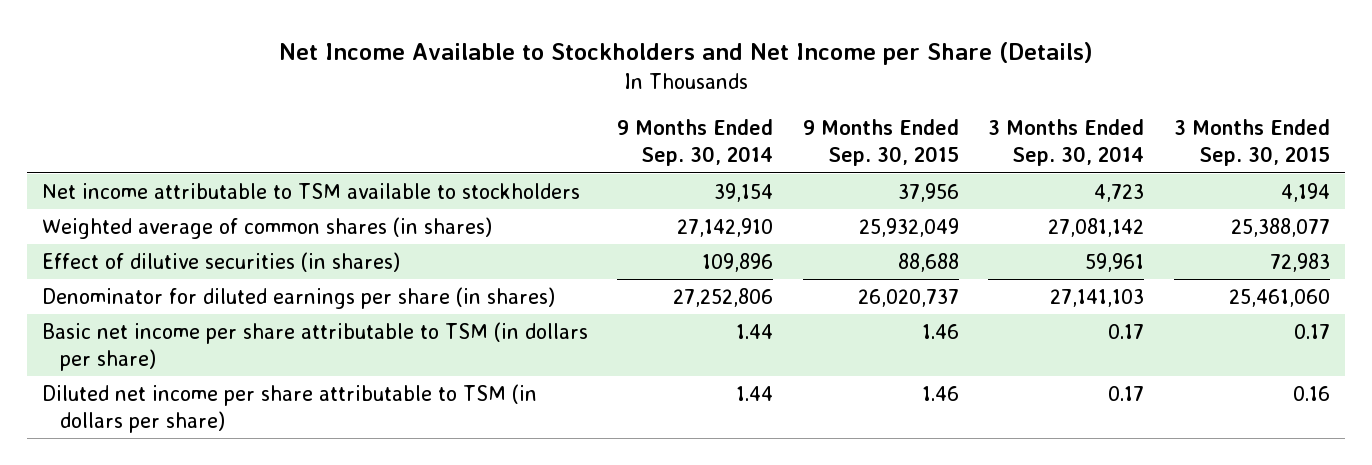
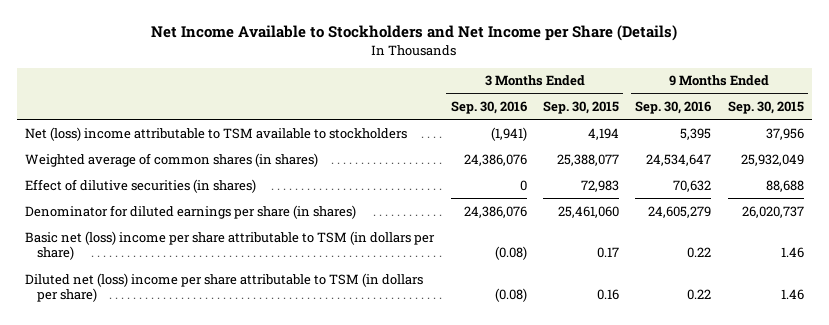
- | 9 Months Ended Sep. 30, 2014 | 9 Months Ended Sep. 30, 2015 | 3 Months Ended Sep. 30, 2014 | 3 Months Ended Sep. 30, 2015
+ | 3 Months Ended Sep. 30, 2016 | 3 Months Ended Sep. 30, 2015 | 9 Months Ended Sep. 30, 2016 | 9 Months Ended Sep. 30, 2015
- Net income attributable to TSM available to stockholders | 39,154 | 37,956 | 4,723 | 4,194
+ Net (loss) income attributable to TSM available to stockholders | (1,941) | 4,194 | 5,395 | 37,956
- Basic net income per share attributable to TSM (in dollars per share) | 1.44 | 1.46 | 0.17 | 0.17
- Diluted net income per share attributable to TSM (in dollars per share) | 1.44 | 1.46 | 0.17 | 0.16
+ Basic net (loss) income per share attributable to TSM (in dollars per share) | (0.08) | 0.17 | 0.22 | 1.46
+ Diluted net (loss) income per share attributable to TSM (in dollars per share) | (0.08) | 0.16 | 0.22 | 1.46

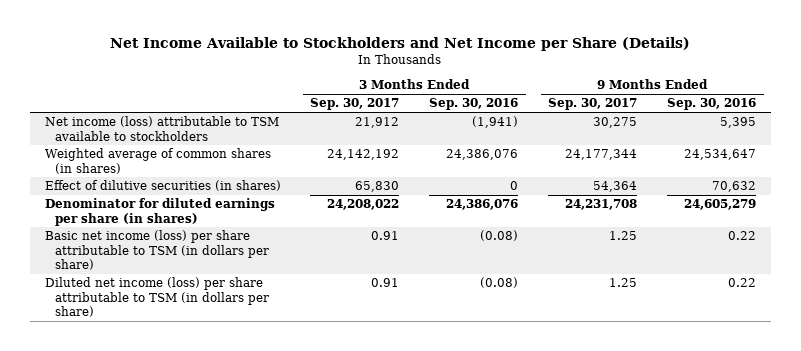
- | 3 Months Ended Sep. 30, 2016 | 3 Months Ended Sep. 30, 2015 | 9 Months Ended Sep. 30, 2016 | 9 Months Ended Sep. 30, 2015
+ | 3 Months Ended Sep. 30, 2017 | 3 Months Ended Sep. 30, 2016 | 9 Months Ended Sep. 30, 2017 | 9 Months Ended Sep. 30, 2016
- Net (loss) income attributable to TSM available to stockholders | (1,941) | 4,194 | 5,395 | 37,956
+ Net income (loss) attributable to TSM available to stockholders | 21,912 | (1,941) | 30,275 | 5,395
- Basic net (loss) income per share attributable to TSM (in dollars per share) | (0.08) | 0.17 | 0.22 | 1.46
- Diluted net (loss) income per share attributable to TSM (in dollars per share) | (0.08) | 0.16 | 0.22 | 1.46
+ Basic net income (loss) per share attributable to TSM (in dollars per share) | 0.91 | (0.08) | 1.25 | 0.22
+ Diluted net income (loss) per share attributable to TSM (in dollars per share) | 0.91 | (0.08) | 1.25 | 0.22

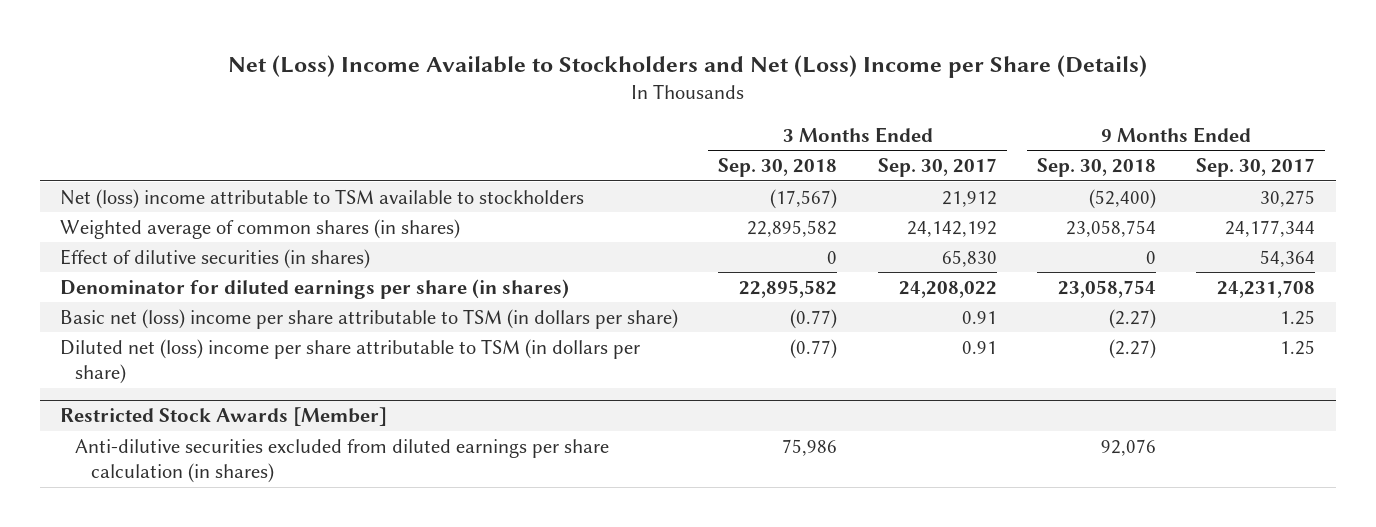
- Net Income Available to Stockholders and Net Income per Share (Details)
+ Net (Loss) Income Available to Stockholders and Net (Loss) Income per Share (Details)
- | 3 Months Ended Sep. 30, 2017 | 3 Months Ended Sep. 30, 2016 | 9 Months Ended Sep. 30, 2017 | 9 Months Ended Sep. 30, 2016
+ | 3 Months Ended Sep. 30, 2018 | 3 Months Ended Sep. 30, 2017 | 9 Months Ended Sep. 30, 2018 | 9 Months Ended Sep. 30, 2017
- Net income (loss) attributable to TSM available to stockholders | 21,912 | (1,941) | 30,275 | 5,395
+ Net (loss) income attributable to TSM available to stockholders | (17,567) | 21,912 | (52,400) | 30,275
- Basic net income (loss) per share attributable to TSM (in dollars per share) | 0.91 | (0.08) | 1.25 | 0.22
- Diluted net income (loss) per share attributable to TSM (in dollars per share) | 0.91 | (0.08) | 1.25 | 0.22
+ Basic net (loss) income per share attributable to TSM (in dollars per share) | (0.77) | 0.91 | (2.27) | 1.25
+ Diluted net (loss) income per share attributable to TSM (in dollars per share) | (0.77) | 0.91 | (2.27) | 1.25
+ Restricted Stock Awards [Member]
+ Anti-dilutive securities excluded from diluted earnings per share calculation (in shares) | 75,986 | | 92,076 |

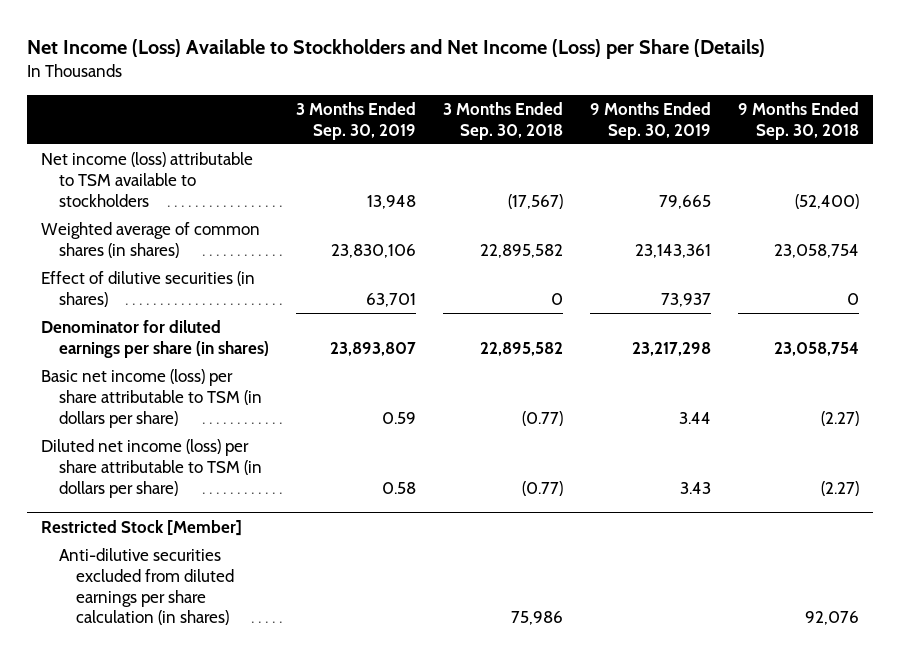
- Net (Loss) Income Available to Stockholders and Net (Loss) Income per Share (Details)
+ Net Income (Loss) Available to Stockholders and Net Income (Loss) per Share (Details)
- | 3 Months Ended Sep. 30, 2018 | 3 Months Ended Sep. 30, 2017 | 9 Months Ended Sep. 30, 2018 | 9 Months Ended Sep. 30, 2017
+ | 3 Months Ended Sep. 30, 2019 | 3 Months Ended Sep. 30, 2018 | 9 Months Ended Sep. 30, 2019 | 9 Months Ended Sep. 30, 2018
- Net (loss) income attributable to TSM available to stockholders | (17,567) | 21,912 | (52,400) | 30,275
+ Net income (loss) attributable to TSM available to stockholders | 13,948 | (17,567) | 79,665 | (52,400)
- Basic net (loss) income per share attributable to TSM (in dollars per share) | (0.77) | 0.91 | (2.27) | 1.25
- Diluted net (loss) income per share attributable to TSM (in dollars per share) | (0.77) | 0.91 | (2.27) | 1.25
- Restricted Stock Awards [Member]
+ Basic net income (loss) per share attributable to TSM (in dollars per share) | 0.59 | (0.77) | 3.44 | (2.27)
+ Diluted net income (loss) per share attributable to TSM (in dollars per share) | 0.58 | (0.77) | 3.43 | (2.27)
+ Restricted Stock [Member]

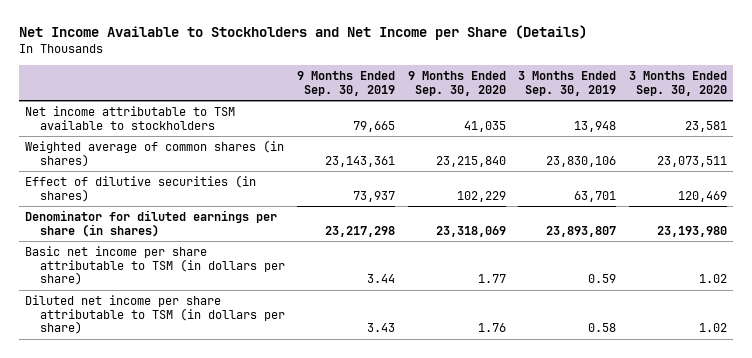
- Net Income (Loss) Available to Stockholders and Net Income (Loss) per Share (Details)
+ Net Income Available to Stockholders and Net Income per Share (Details)
- | 3 Months Ended Sep. 30, 2019 | 3 Months Ended Sep. 30, 2018 | 9 Months Ended Sep. 30, 2019 | 9 Months Ended Sep. 30, 2018
+ | 9 Months Ended Sep. 30, 2019 | 9 Months Ended Sep. 30, 2020 | 3 Months Ended Sep. 30, 2019 | 3 Months Ended Sep. 30, 2020
- Net income (loss) attributable to TSM available to stockholders | 13,948 | (17,567) | 79,665 | (52,400)
+ Net income attributable to TSM available to stockholders | 79,665 | 41,035 | 13,948 | 23,581
- Basic net income (loss) per share attributable to TSM (in dollars per share) | 0.59 | (0.77) | 3.44 | (2.27)
- Diluted net income (loss) per share attributable to TSM (in dollars per share) | 0.58 | (0.77) | 3.43 | (2.27)
- Restricted Stock [Member]
- Anti-dilutive securities excluded from diluted earnings per share calculation (in shares) | | 75,986 | | 92,076
+ Basic net income per share attributable to TSM (in dollars per share) | 3.44 | 1.77 | 0.59 | 1.02
+ Diluted net income per share attributable to TSM (in dollars per share) | 3.43 | 1.76 | 0.58 | 1.02

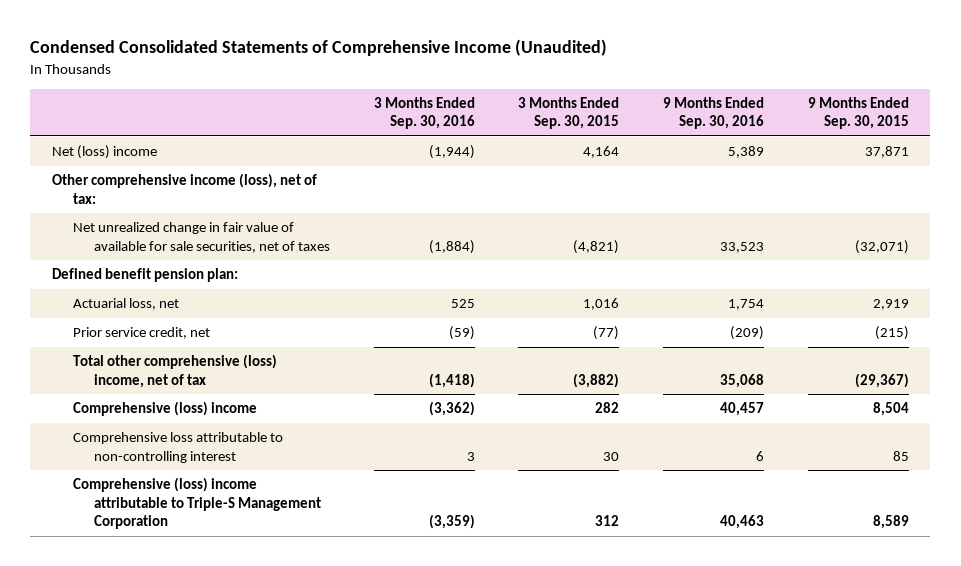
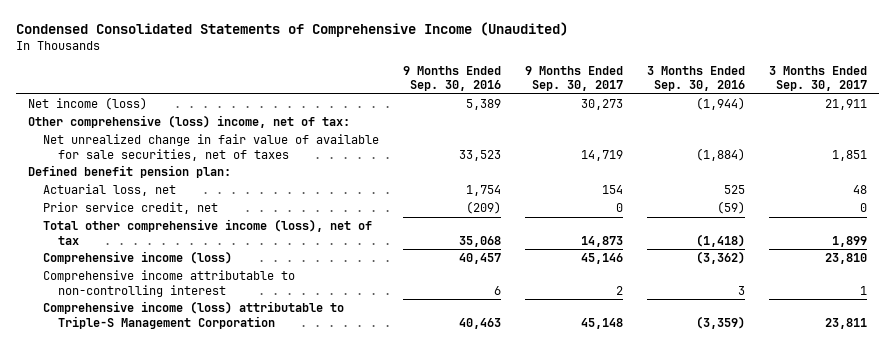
- | 3 Months Ended Sep. 30, 2016 | 3 Months Ended Sep. 30, 2015 | 9 Months Ended Sep. 30, 2016 | 9 Months Ended Sep. 30, 2015
+ | 9 Months Ended Sep. 30, 2016 | 9 Months Ended Sep. 30, 2017 | 3 Months Ended Sep. 30, 2016 | 3 Months Ended Sep. 30, 2017
- Net (loss) income | (1,944) | 4,164 | 5,389 | 37,871
- Other comprehensive income (loss), net of tax:
+ Net income (loss) | 5,389 | 30,273 | (1,944) | 21,911
+ Other comprehensive (loss) income, net of tax:
- Total other comprehensive (loss) income, net of tax | (1,418) | (3,882) | 35,068 | (29,367)
- Comprehensive (loss) income | (3,362) | 282 | 40,457 | 8,504
- Comprehensive loss attributable to non-controlling interest | 3 | 30 | 6 | 85
- Comprehensive (loss) income attributable to Triple-S Management Corporation | (3,359) | 312 | 40,463 | 8,589
+ Total other comprehensive income (loss), net of tax | 35,068 | 14,873 | (1,418) | 1,899
+ Comprehensive income (loss) | 40,457 | 45,146 | (3,362) | 23,810
+ Comprehensive income attributable to non-controlling interest | 6 | 2 | 3 | 1
+ Comprehensive income (loss) attributable to Triple-S Management Corporation | 40,463 | 45,148 | (3,359) | 23,811

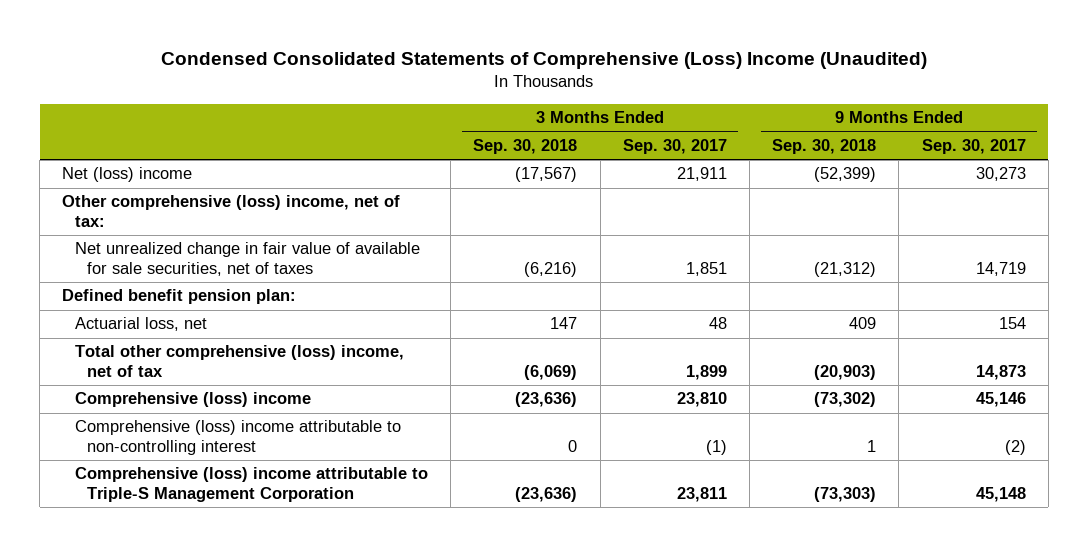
- Condensed Consolidated Statements of Comprehensive Income (Unaudited)
+ Condensed Consolidated Statements of Comprehensive (Loss) Income (Unaudited)
- | 9 Months Ended Sep. 30, 2016 | 9 Months Ended Sep. 30, 2017 | 3 Months Ended Sep. 30, 2016 | 3 Months Ended Sep. 30, 2017
+ | 3 Months Ended Sep. 30, 2018 | 3 Months Ended Sep. 30, 2017 | 9 Months Ended Sep. 30, 2018 | 9 Months Ended Sep. 30, 2017
- Net income (loss) | 5,389 | 30,273 | (1,944) | 21,911
+ Net (loss) income | (17,567) | 21,911 | (52,399) | 30,273
- Prior service credit, net | (209) | 0 | (59) | 0
- Total other comprehensive income (loss), net of tax | 35,068 | 14,873 | (1,418) | 1,899
- Comprehensive income (loss) | 40,457 | 45,146 | (3,362) | 23,810
- Comprehensive income attributable to non-controlling interest | 6 | 2 | 3 | 1
- Comprehensive income (loss) attributable to Triple-S Management Corporation | 40,463 | 45,148 | (3,359) | 23,811
+ Total other comprehensive (loss) income, net of tax | (6,069) | 1,899 | (20,903) | 14,873
+ Comprehensive (loss) income | (23,636) | 23,810 | (73,302) | 45,146
+ Comprehensive (loss) income attributable to non-controlling interest | 0 | (1) | 1 | (2)
+ Comprehensive (loss) income attributable to Triple-S Management Corporation | (23,636) | 23,811 | (73,303) | 45,148

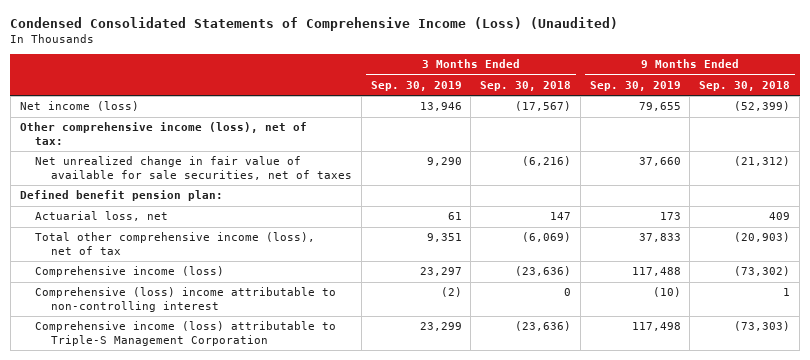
- Condensed Consolidated Statements of Comprehensive (Loss) Income (Unaudited)
+ Condensed Consolidated Statements of Comprehensive Income (Loss) (Unaudited)
- | 3 Months Ended Sep. 30, 2018 | 3 Months Ended Sep. 30, 2017 | 9 Months Ended Sep. 30, 2018 | 9 Months Ended Sep. 30, 2017
+ | 3 Months Ended Sep. 30, 2019 | 3 Months Ended Sep. 30, 2018 | 9 Months Ended Sep. 30, 2019 | 9 Months Ended Sep. 30, 2018
- Net (loss) income | (17,567) | 21,911 | (52,399) | 30,273
- Other comprehensive (loss) income, net of tax:
+ Net income (loss) | 13,946 | (17,567) | 79,655 | (52,399)
+ Other comprehensive income (loss), net of tax:
- Total other comprehensive (loss) income, net of tax | (6,069) | 1,899 | (20,903) | 14,873
- Comprehensive (loss) income | (23,636) | 23,810 | (73,302) | 45,146
+ Total other comprehensive income (loss), net of tax | 9,351 | (6,069) | 37,833 | (20,903)
+ Comprehensive income (loss) | 23,297 | (23,636) | 117,488 | (73,302)
- Comprehensive (loss) income attributable to Triple-S Management Corporation | (23,636) | 23,811 | (73,303) | 45,148
+ Comprehensive income (loss) attributable to Triple-S Management Corporation | 23,299 | (23,636) | 117,498 | (73,303)

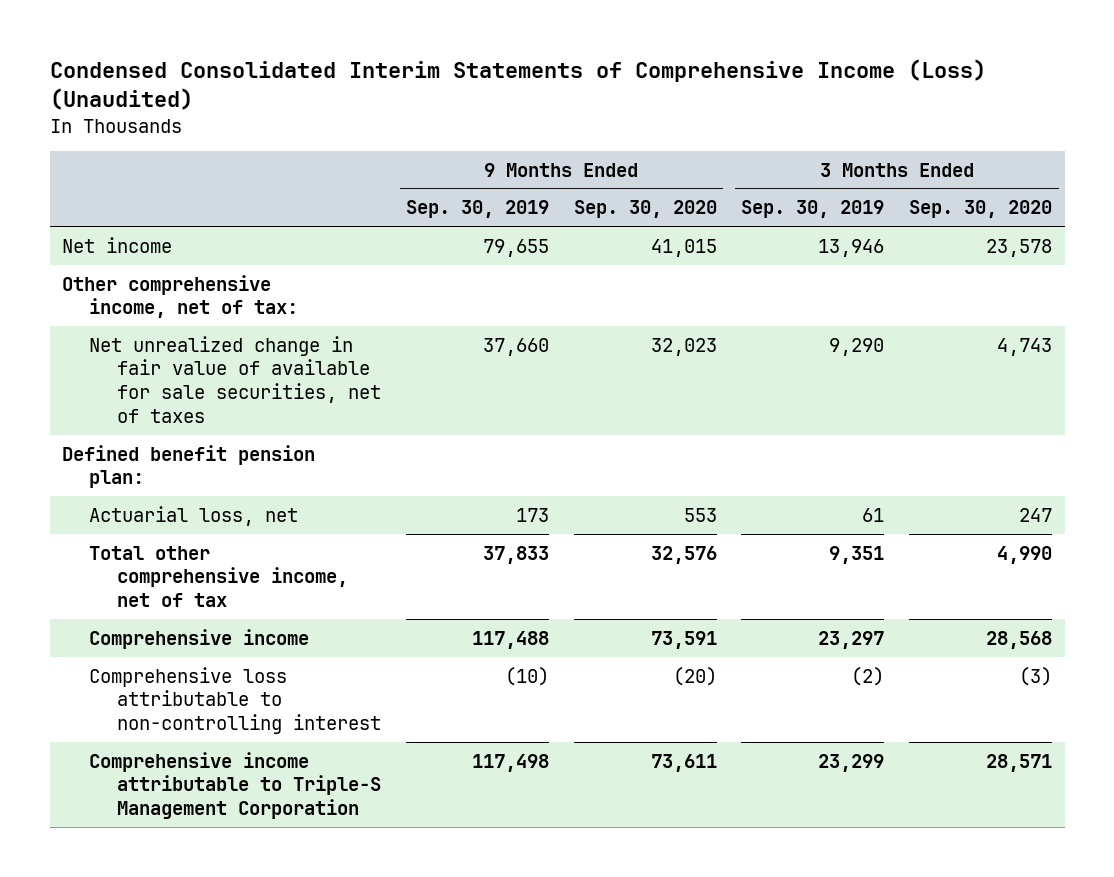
- Condensed Consolidated Statements of Comprehensive Income (Loss) (Unaudited)
+ Condensed Consolidated Interim Statements of Comprehensive Income (Loss) (Unaudited)
- | 3 Months Ended Sep. 30, 2019 | 3 Months Ended Sep. 30, 2018 | 9 Months Ended Sep. 30, 2019 | 9 Months Ended Sep. 30, 2018
+ | 9 Months Ended Sep. 30, 2019 | 9 Months Ended Sep. 30, 2020 | 3 Months Ended Sep. 30, 2019 | 3 Months Ended Sep. 30, 2020
- Net income (loss) | 13,946 | (17,567) | 79,655 | (52,399)
- Other comprehensive income (loss), net of tax:
+ Net income | 79,655 | 41,015 | 13,946 | 23,578
+ Other comprehensive income, net of tax:
- Total other comprehensive income (loss), net of tax | 9,351 | (6,069) | 37,833 | (20,903)
- Comprehensive income (loss) | 23,297 | (23,636) | 117,488 | (73,302)
- Comprehensive (loss) income attributable to non-controlling interest | (2) | 0 | (10) | 1
- Comprehensive income (loss) attributable to Triple-S Management Corporation | 23,299 | (23,636) | 117,498 | (73,303)
+ Total other comprehensive income, net of tax | 37,833 | 32,576 | 9,351 | 4,990
+ Comprehensive income | 117,488 | 73,591 | 23,297 | 28,568
+ Comprehensive loss attributable to non-controlling interest | (10) | (20) | (2) | (3)
+ Comprehensive income attributable to Triple-S Management Corporation | 117,498 | 73,611 | 23,299 | 28,571

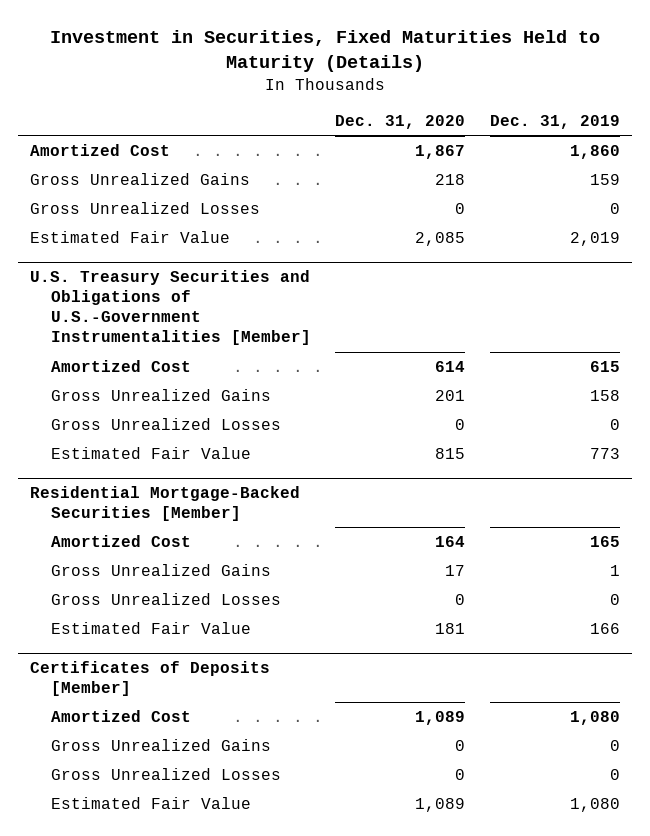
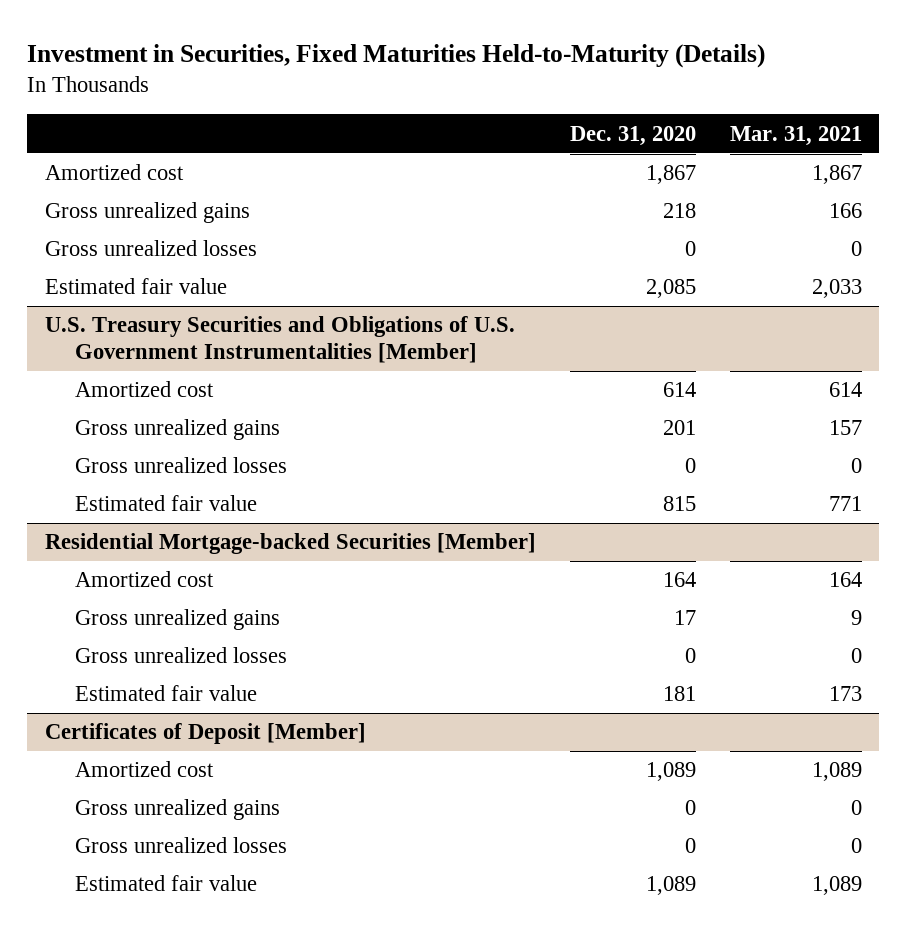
- Investment in Securities, Fixed Maturities Held to Maturity (Details)
+ Investment in Securities, Fixed Maturities Held-to-Maturity (Details)
- | Dec. 31, 2020 | Dec. 31, 2019
+ | Dec. 31, 2020 | Mar. 31, 2021
- Amortized Cost | 1,867 | 1,860
- Gross Unrealized Gains | 218 | 159
- Gross Unrealized Losses | 0 | 0
- Estimated Fair Value | 2,085 | 2,019
- U.S. Treasury Securities and Obligations of U.S.-Government Instrumentalities [Member]
- Amortized Cost | 614 | 615
- Gross Unrealized Gains | 201 | 158
- Gross Unrealized Losses | 0 | 0
- Estimated Fair Value | 815 | 773
- Residential Mortgage-Backed Securities [Member]
- Amortized Cost | 164 | 165
- Gross Unrealized Gains | 17 | 1
- Gross Unrealized Losses | 0 | 0
- Estimated Fair Value | 181 | 166
- Certificates of Deposits [Member]
- Amortized Cost | 1,089 | 1,080
- Gross Unrealized Gains | 0 | 0
- Gross Unrealized Losses | 0 | 0
- Estimated Fair Value | 1,089 | 1,080
+ Amortized cost | 1,867 | 1,867
+ Gross unrealized gains | 218 | 166
+ Gross unrealized losses | 0 | 0
+ Estimated fair value | 2,085 | 2,033
+ U.S. Treasury Securities and Obligations of U.S. Government Instrumentalities [Member]
+ Amortized cost | 614 | 614
+ Gross unrealized gains | 201 | 157
+ Gross unrealized losses | 0 | 0
+ Estimated fair value | 815 | 771
+ Residential Mortgage-backed Securities [Member]
+ Amortized cost | 164 | 164
+ Gross unrealized gains | 17 | 9
+ Gross unrealized losses | 0 | 0
+ Estimated fair value | 181 | 173
+ Certificates of Deposit [Member]
+ Amortized cost | 1,089 | 1,089
+ Gross unrealized gains | 0 | 0
+ Gross unrealized losses | 0 | 0
+ Estimated fair value | 1,089 | 1,089

